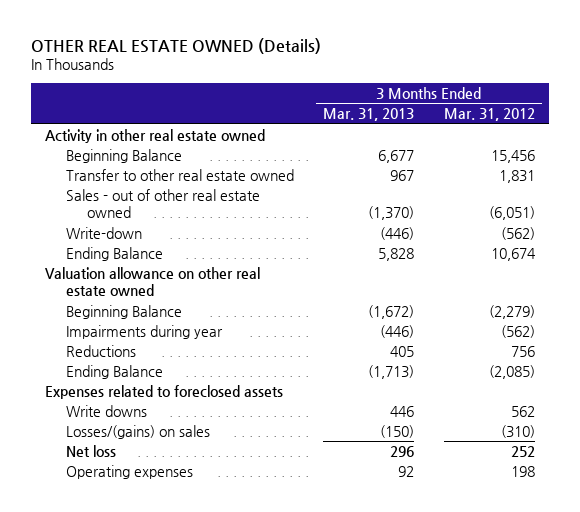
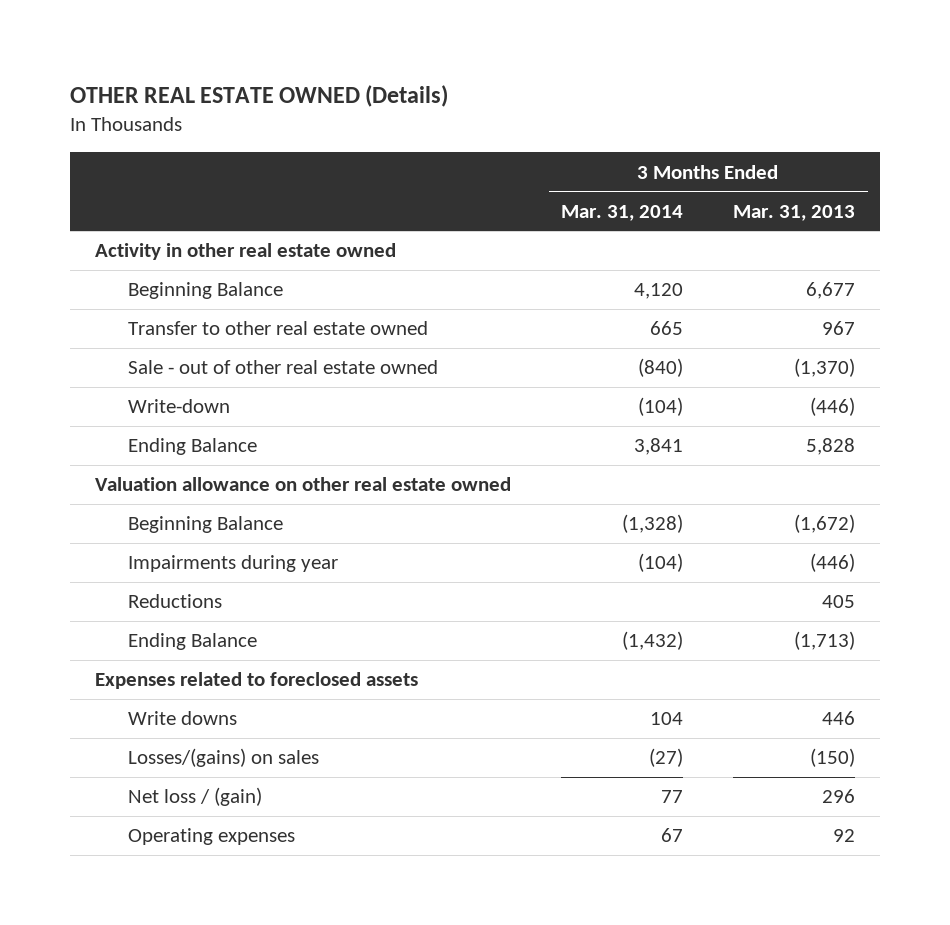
- | 3 Months Ended Mar. 31, 2013 | 3 Months Ended Mar. 31, 2012
+ | 3 Months Ended Mar. 31, 2014 | 3 Months Ended Mar. 31, 2013
- Sales - out of other real estate owned | (1,370) | (6,051)
+ Sale - out of other real estate owned | (840) | (1,370)
- Net loss | 296 | 252
+ Net loss / (gain) | 77 | 296

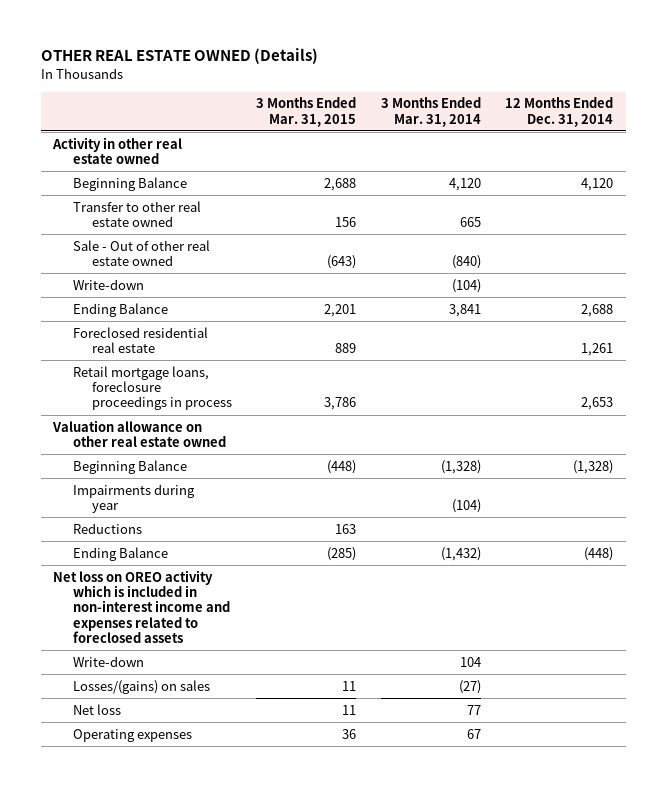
- | 3 Months Ended Mar. 31, 2014 | 3 Months Ended Mar. 31, 2013
+ | 3 Months Ended Mar. 31, 2015 | 3 Months Ended Mar. 31, 2014 | 12 Months Ended Dec. 31, 2014
- Sale - out of other real estate owned | (840) | (1,370)
+ Sale - Out of other real estate owned | (643) | (840) |
+ Foreclosed residential real estate | 889 | | 1,261
+ Retail mortgage loans, foreclosure proceedings in process | 3,786 | | 2,653
- Expenses related to foreclosed assets
- Write downs | 104 | 446
+ Net loss on OREO activity which is included in non-interest income and expenses related to foreclosed assets
+ Write-down | | 104 |
- Net loss / (gain) | 77 | 296
+ Net loss | 11 | 77 |

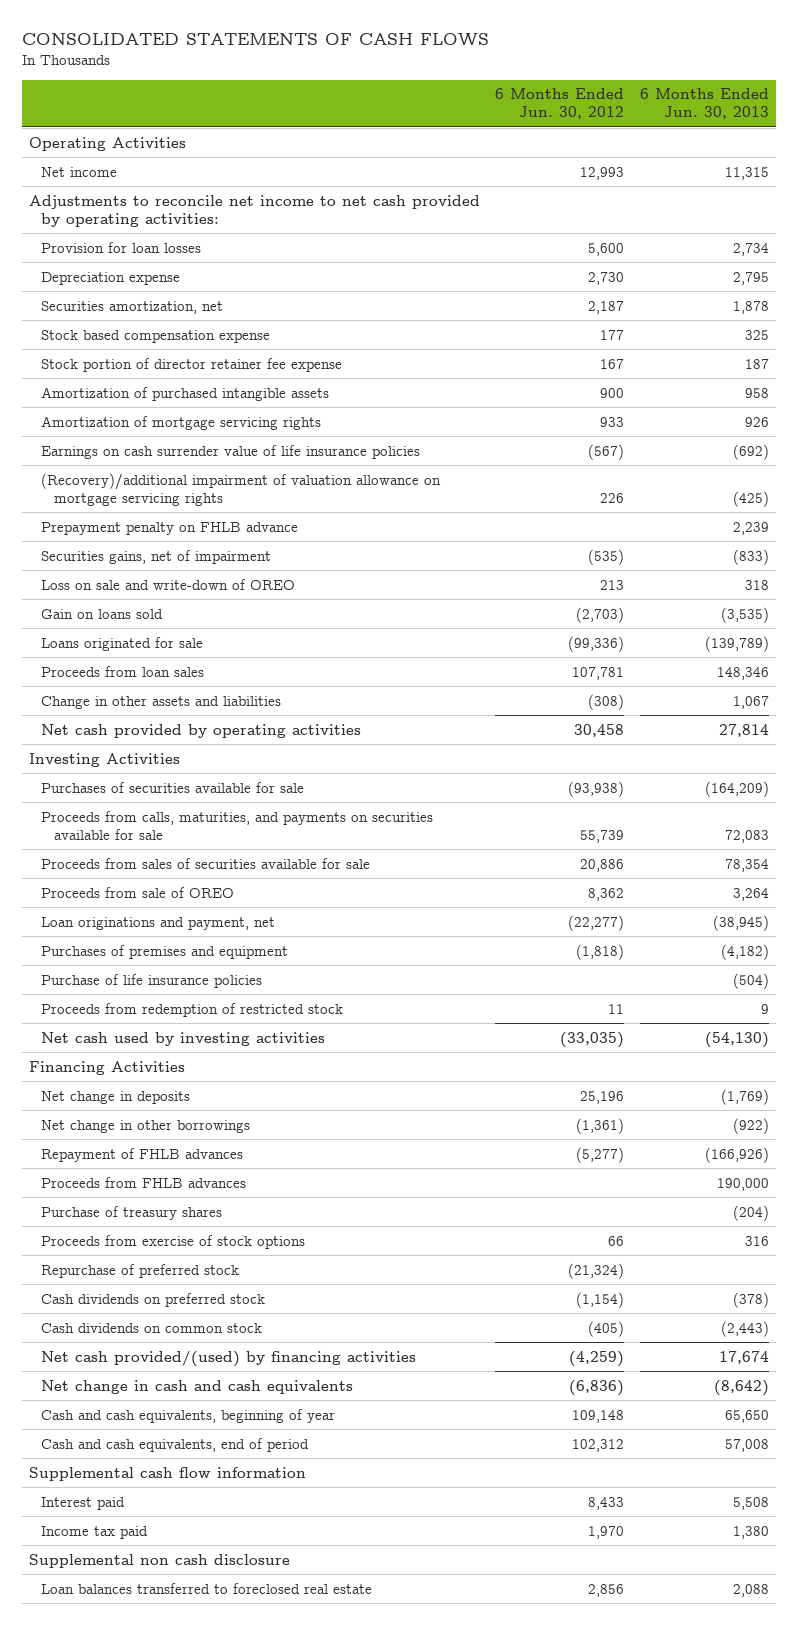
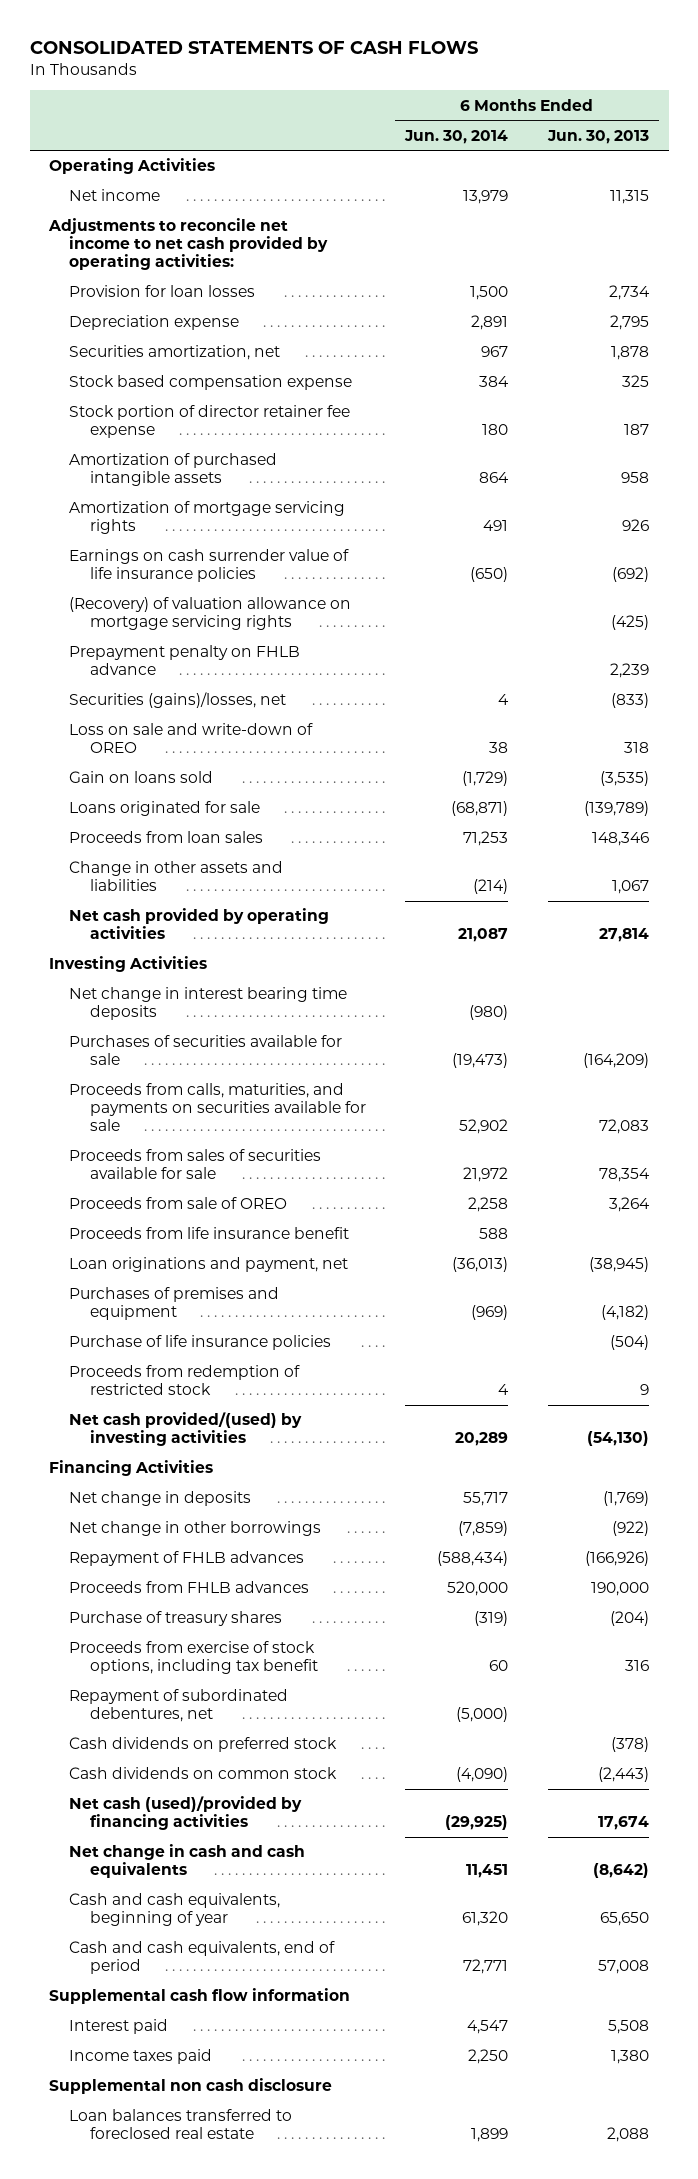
- | 6 Months Ended Jun. 30, 2012 | 6 Months Ended Jun. 30, 2013
+ | 6 Months Ended Jun. 30, 2014 | 6 Months Ended Jun. 30, 2013
- (Recovery)/additional impairment of valuation allowance on mortgage servicing rights | 226 | (425)
+ (Recovery) of valuation allowance on mortgage servicing rights | | (425)
- Securities gains, net of impairment | (535) | (833)
+ Securities (gains)/losses, net | 4 | (833)
+ Net change in interest bearing time deposits | (980) |
+ Proceeds from life insurance benefit | 588 |
- Net cash used by investing activities | (33,035) | (54,130)
+ Net cash provided/(used) by investing activities | 20,289 | (54,130)
- Proceeds from exercise of stock options | 66 | 316
- Repurchase of preferred stock | (21,324) |
+ Proceeds from exercise of stock options, including tax benefit | 60 | 316
+ Repayment of subordinated debentures, net | (5,000) |
- Net cash provided/(used) by financing activities | (4,259) | 17,674
+ Net cash (used)/provided by financing activities | (29,925) | 17,674
- Income tax paid | 1,970 | 1,380
+ Income taxes paid | 2,250 | 1,380

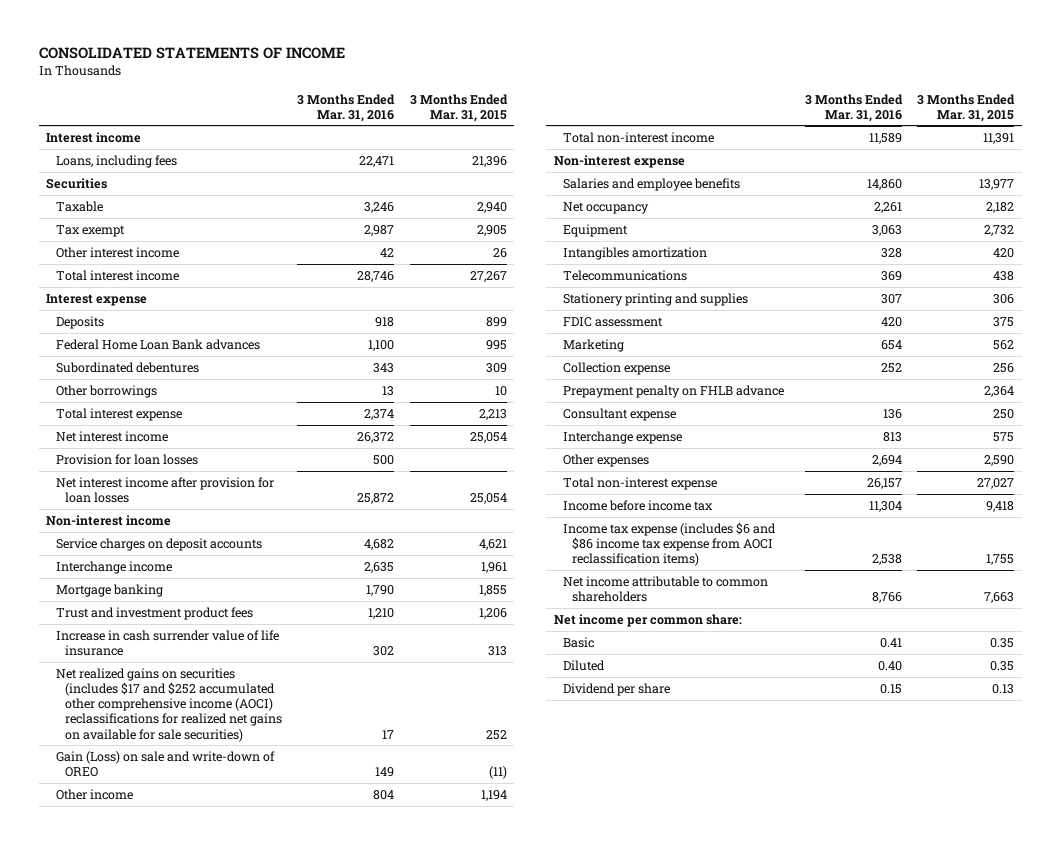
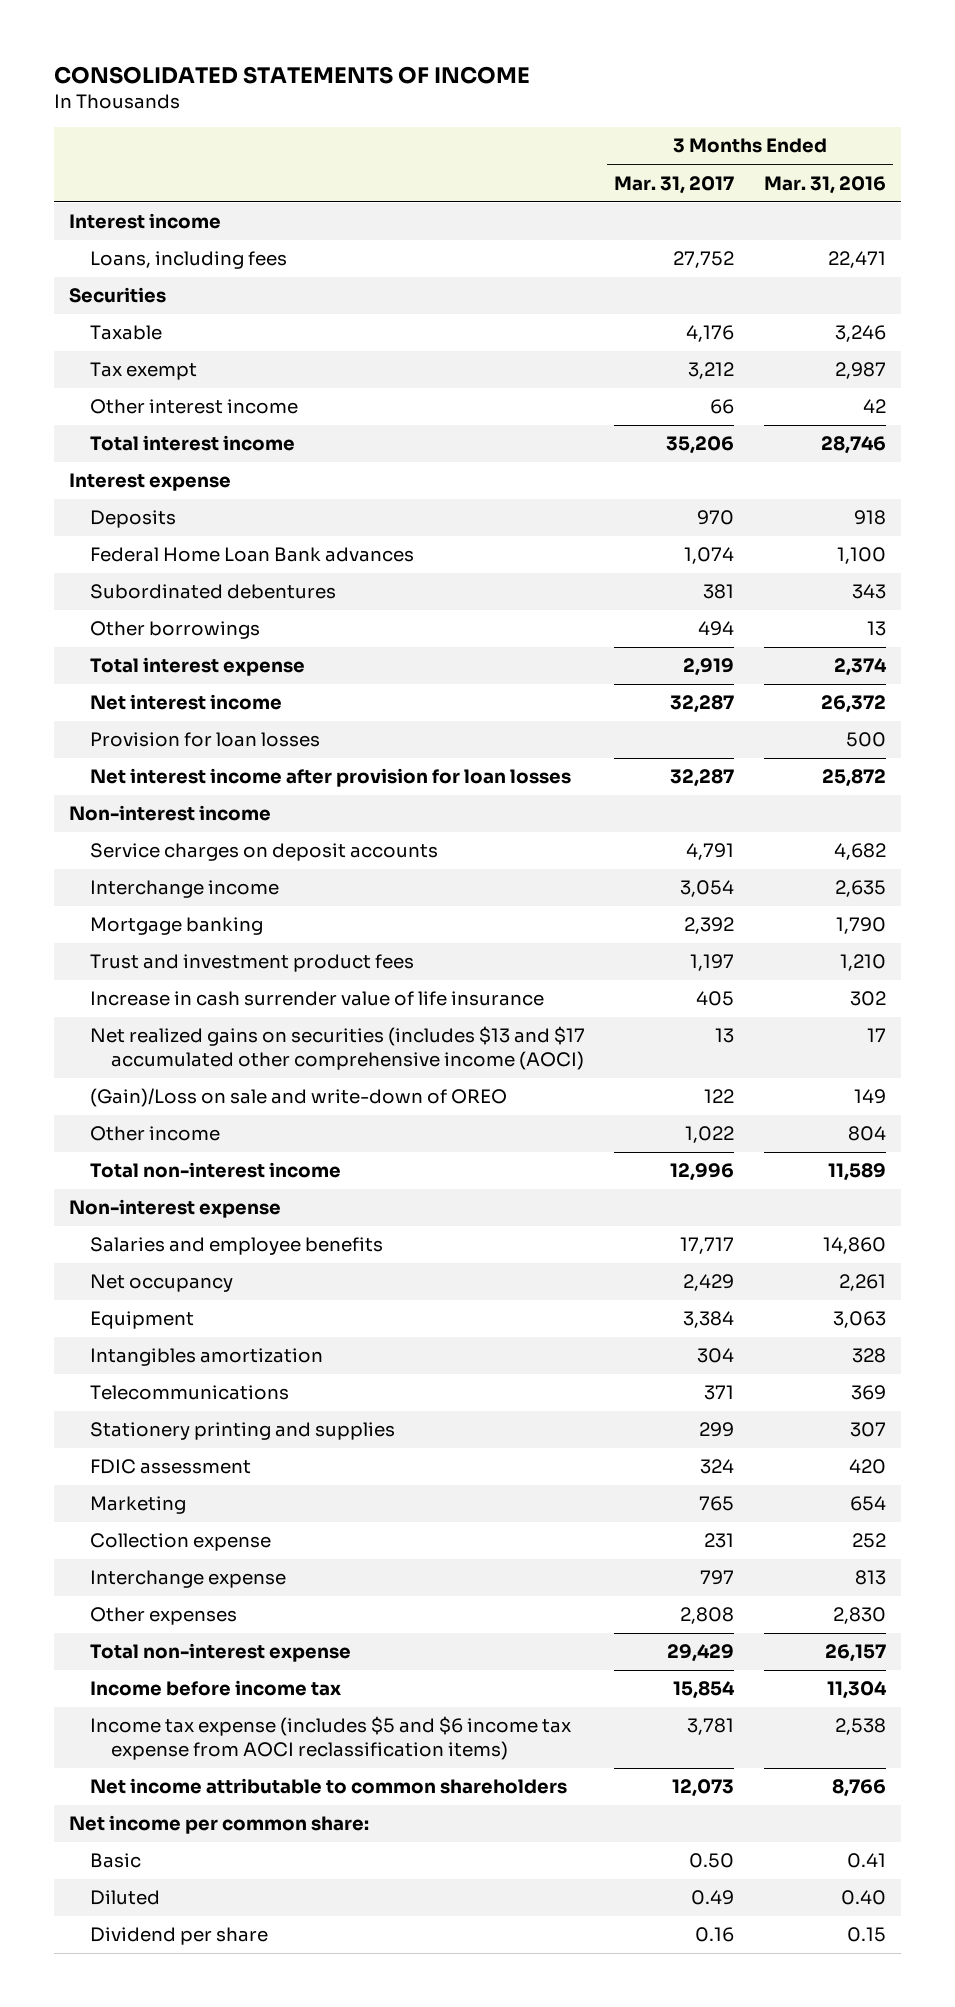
- | 3 Months Ended Mar. 31, 2016 | 3 Months Ended Mar. 31, 2015
+ | 3 Months Ended Mar. 31, 2017 | 3 Months Ended Mar. 31, 2016
- Net realized gains on securities (includes $17 and $252 accumulated other comprehensive income (AOCI) reclassifications for realized net gains on available for sale securities) | 17 | 252
- Gain (Loss) on sale and write-down of OREO | 149 | (11)
+ Net realized gains on securities (includes $13 and $17 accumulated other comprehensive income (AOCI) | 13 | 17
+ (Gain)/Loss on sale and write-down of OREO | 122 | 149
- Prepayment penalty on FHLB advance | | 2,364
- Consultant expense | 136 | 250
- Other expenses | 2,694 | 2,590
+ Other expenses | 2,808 | 2,830
- Income tax expense (includes $6 and $86 income tax expense from AOCI reclassification items) | 2,538 | 1,755
+ Income tax expense (includes $5 and $6 income tax expense from AOCI reclassification items) | 3,781 | 2,538

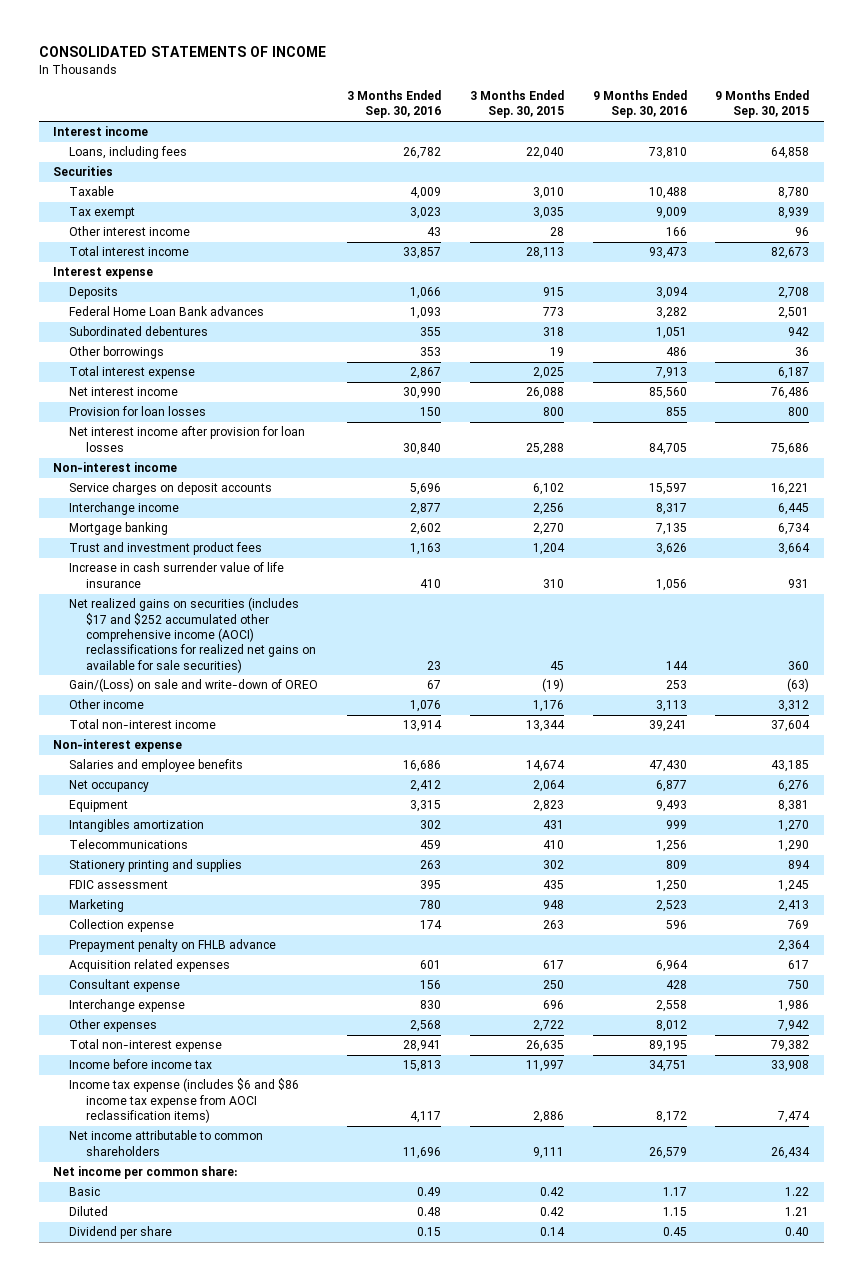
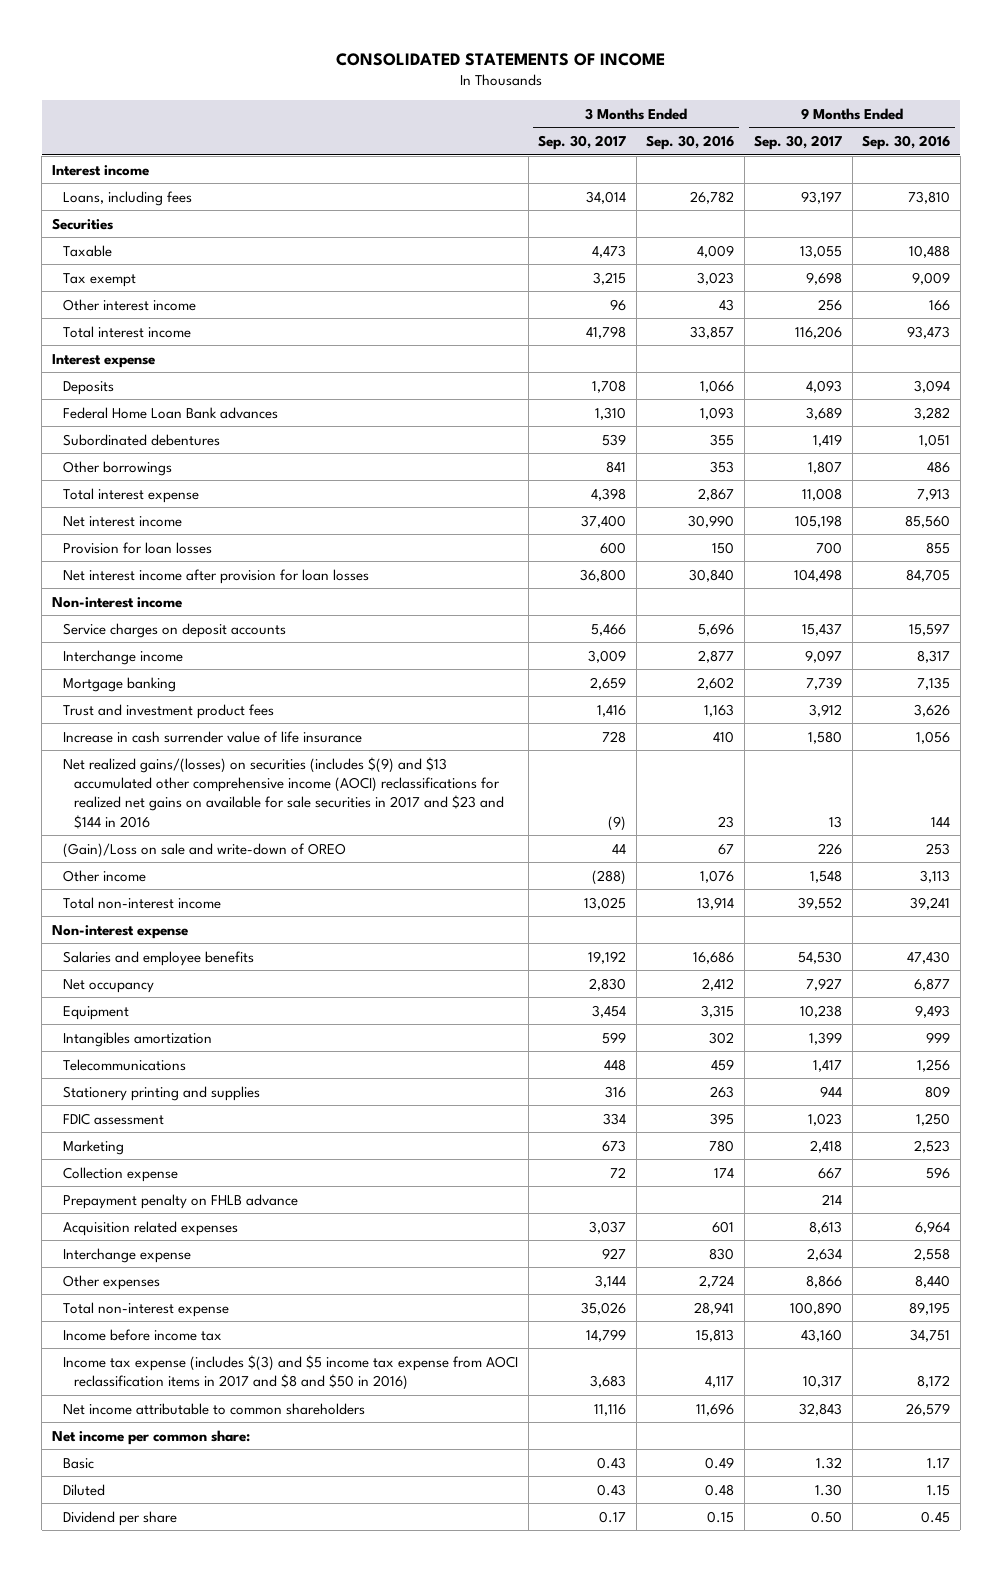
- | 3 Months Ended Sep. 30, 2016 | 3 Months Ended Sep. 30, 2015 | 9 Months Ended Sep. 30, 2016 | 9 Months Ended Sep. 30, 2015
+ | 3 Months Ended Sep. 30, 2017 | 3 Months Ended Sep. 30, 2016 | 9 Months Ended Sep. 30, 2017 | 9 Months Ended Sep. 30, 2016
- Net realized gains on securities (includes $17 and $252 accumulated other comprehensive income (AOCI) reclassifications for realized net gains on available for sale securities) | 23 | 45 | 144 | 360
- Gain/(Loss) on sale and write-down of OREO | 67 | (19) | 253 | (63)
+ Net realized gains/(losses) on securities (includes $(9) and $13 accumulated other comprehensive income (AOCI) reclassifications for realized net gains on available for sale securities in 2017 and $23 and $144 in 2016 | (9) | 23 | 13 | 144
+ (Gain)/Loss on sale and write-down of OREO | 44 | 67 | 226 | 253
- Consultant expense | 156 | 250 | 428 | 750
- Other expenses | 2,568 | 2,722 | 8,012 | 7,942
+ Other expenses | 3,144 | 2,724 | 8,866 | 8,440
- Income tax expense (includes $6 and $86 income tax expense from AOCI reclassification items) | 4,117 | 2,886 | 8,172 | 7,474
+ Income tax expense (includes $(3) and $5 income tax expense from AOCI reclassification items in 2017 and $8 and $50 in 2016) | 3,683 | 4,117 | 10,317 | 8,172

